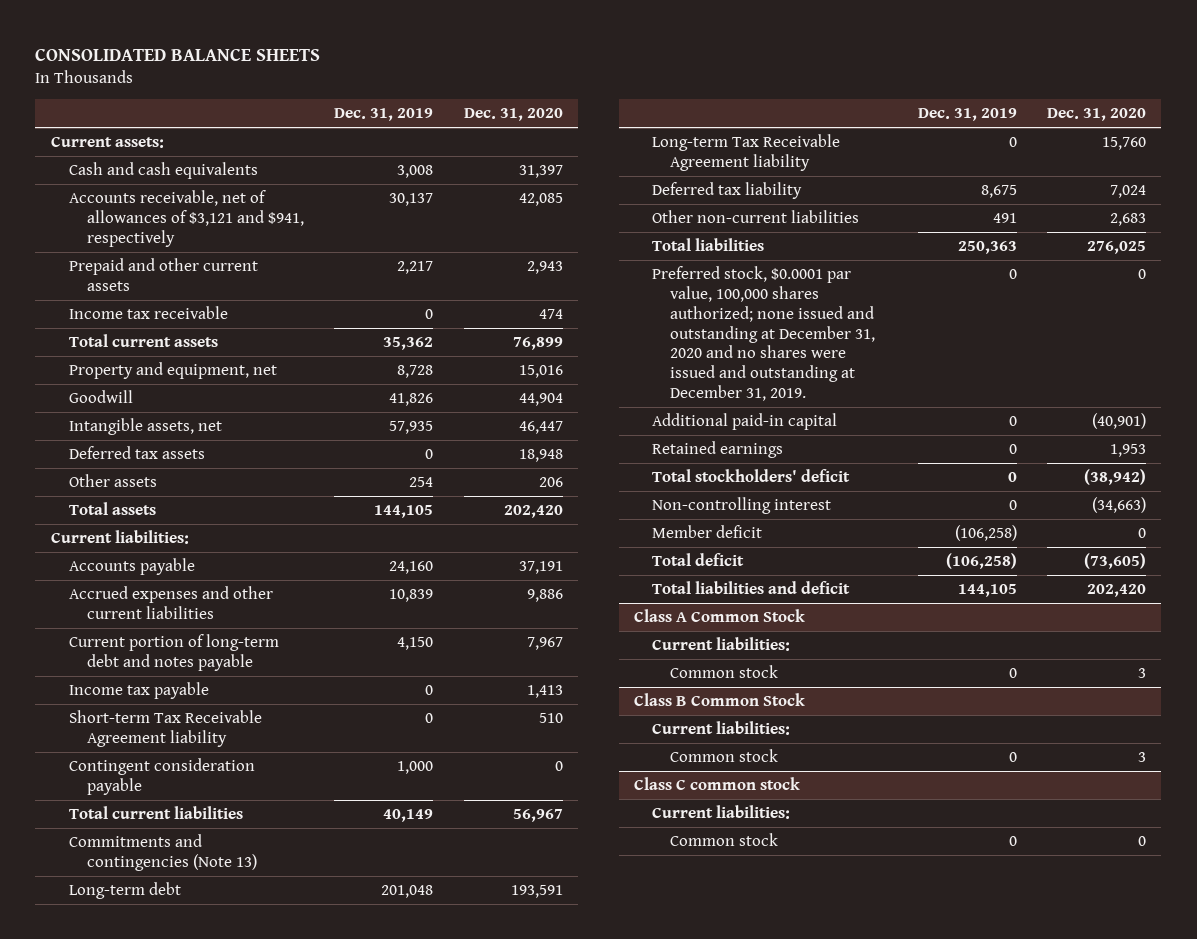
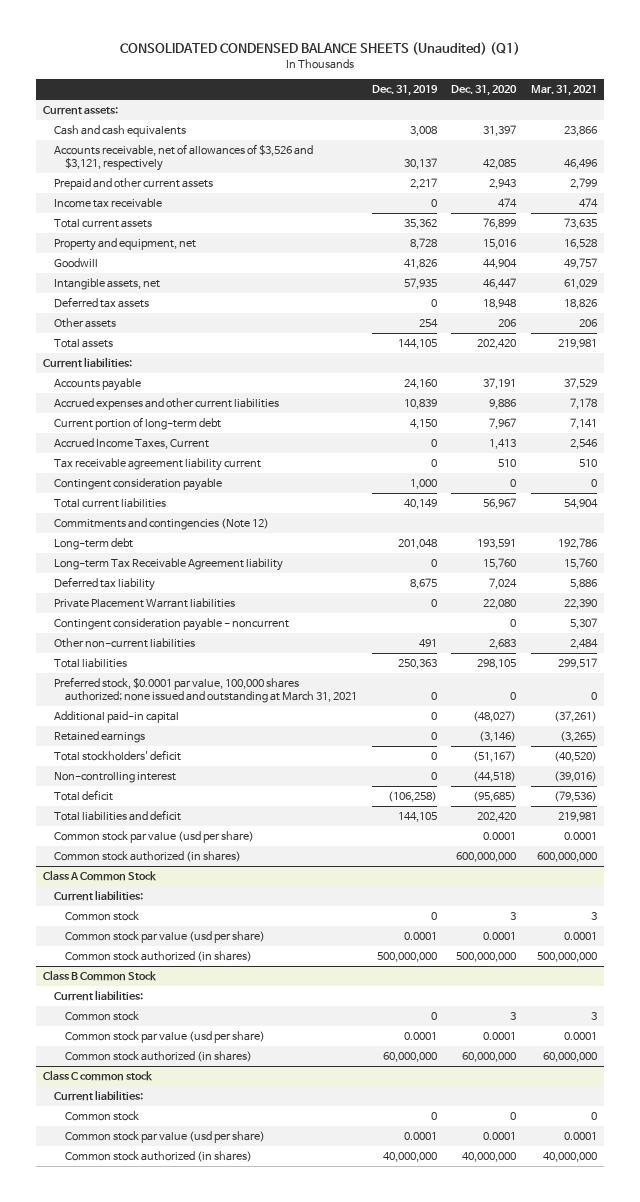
- CONSOLIDATED BALANCE SHEETS
+ CONSOLIDATED CONDENSED BALANCE SHEETS (Unaudited) (Q1)
- | Dec. 31, 2019 | Dec. 31, 2020
+ | Dec. 31, 2019 | Dec. 31, 2020 | Mar. 31, 2021
- Accounts receivable, net of allowances of $3,121 and $941, respectively | 30,137 | 42,085
+ Accounts receivable, net of allowances of $3,526 and $3,121, respectively | 30,137 | 42,085 | 46,496
- Current portion of long-term debt and notes payable | 4,150 | 7,967
- Income tax payable | 0 | 1,413
- Short-term Tax Receivable Agreement liability | 0 | 510
+ Current portion of long-term debt | 4,150 | 7,967 | 7,141
+ Accrued Income Taxes, Current | 0 | 1,413 | 2,546
+ Tax receivable agreement liability current | 0 | 510 | 510
- Commitments and contingencies (Note 13)
+ Commitments and contingencies (Note 12)
+ Private Placement Warrant liabilities | 0 | 22,080 | 22,390
+ Contingent consideration payable - noncurrent | | 0 | 5,307
- Total liabilities | 250,363 | 276,025
- Preferred stock, $0.0001 par value, 100,000 shares authorized; none issued and outstanding at December 31, 2020 and no shares were issued and outstanding at December 31, 2019. | 0 | 0
- Additional paid-in capital | 0 | (40,901)
- Retained earnings | 0 | 1,953
- Total stockholders' deficit | 0 | (38,942)
- Non-controlling interest | 0 | (34,663)
- Member deficit | (106,258) | 0
- Total deficit | (106,258) | (73,605)
+ Total liabilities | 250,363 | 298,105 | 299,517
+ Preferred stock, $0.0001 par value, 100,000 shares authorized; none issued and outstanding at March 31, 2021 | 0 | 0 | 0
+ Additional paid-in capital | 0 | (48,027) | (37,261)
+ Retained earnings | 0 | (3,146) | (3,265)
+ Total stockholders' deficit | 0 | (51,167) | (40,520)
+ Non-controlling interest | 0 | (44,518) | (39,016)
+ Total deficit | (106,258) | (95,685) | (79,536)
+ Common stock par value (usd per share) | | 0.0001 | 0.0001
+ Common stock authorized (in shares) | | 600,000,000 | 600,000,000
@ Class A Common Stock
+ Common stock par value (usd per share) | 0.0001 | 0.0001 | 0.0001
+ Common stock authorized (in shares) | 500,000,000 | 500,000,000 | 500,000,000
@ Class B Common Stock
+ Common stock par value (usd per share) | 0.0001 | 0.0001 | 0.0001
+ Common stock authorized (in shares) | 60,000,000 | 60,000,000 | 60,000,000
@ Class C common stock
+ Common stock par value (usd per share) | 0.0001 | 0.0001 | 0.0001
+ Common stock authorized (in shares) | 40,000,000 | 40,000,000 | 40,000,000

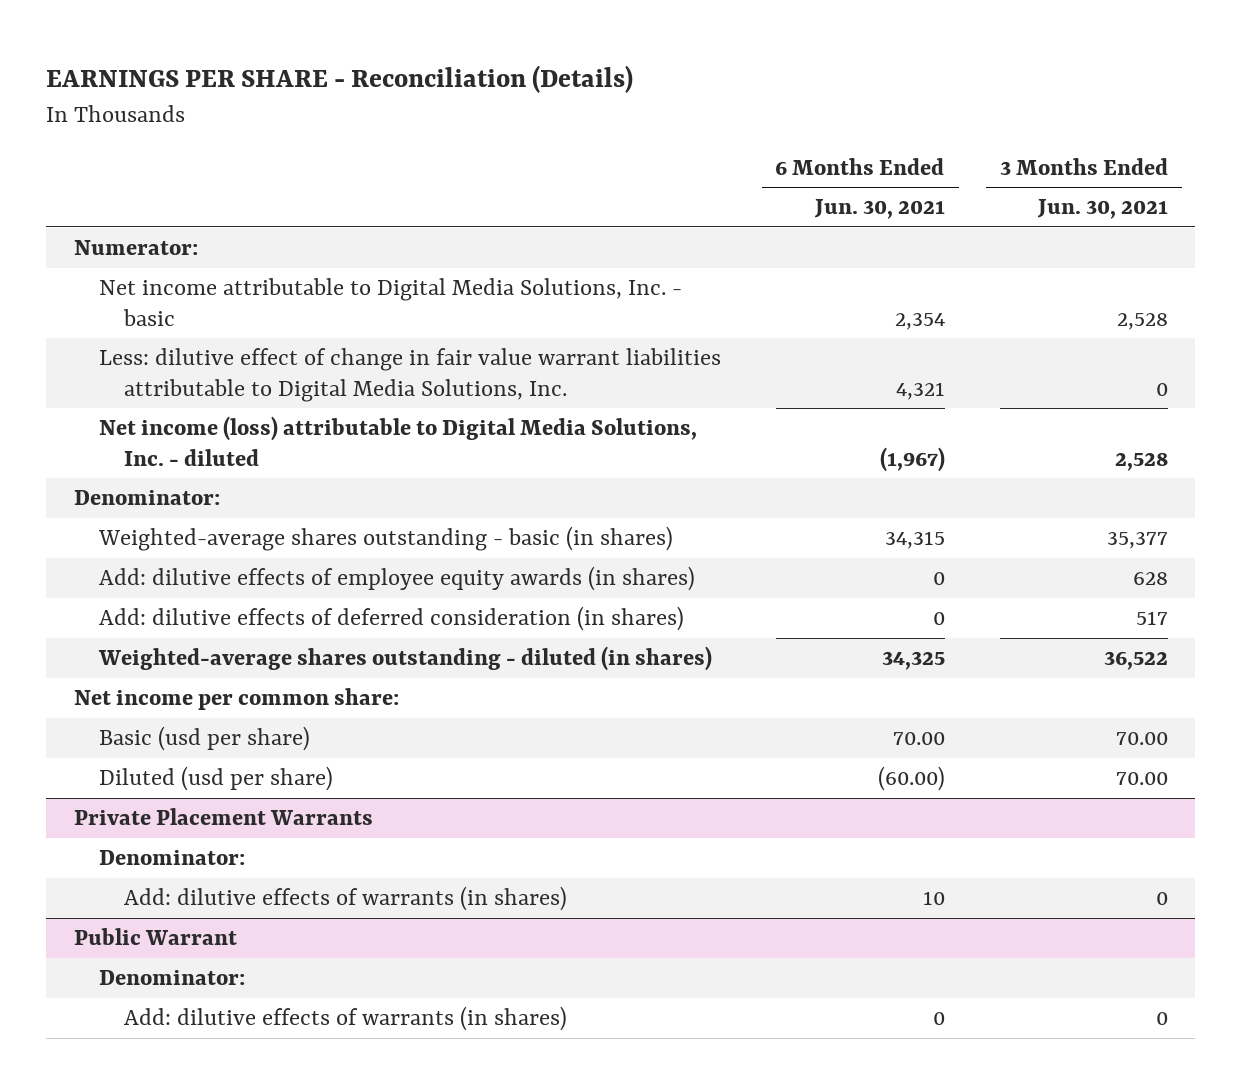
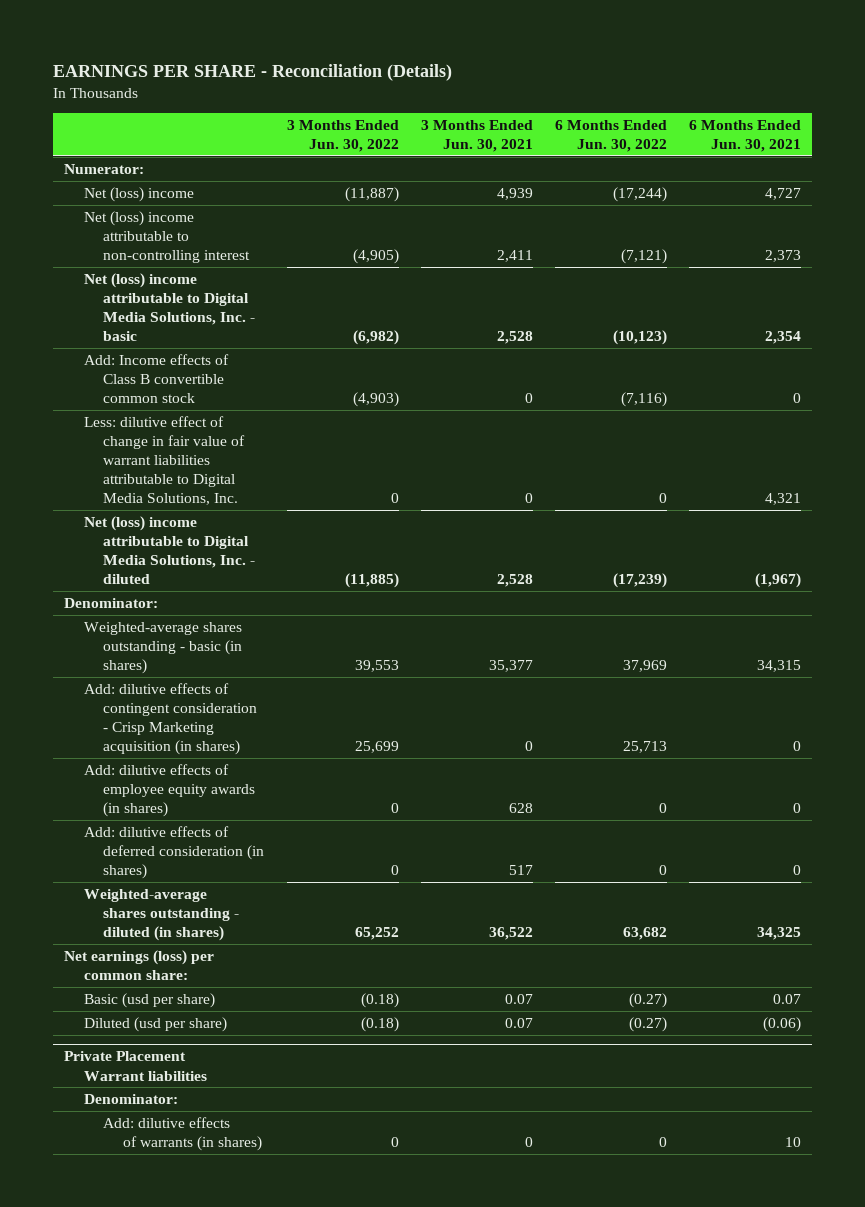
- | 6 Months Ended Jun. 30, 2021 | 3 Months Ended Jun. 30, 2021
+ | 3 Months Ended Jun. 30, 2022 | 3 Months Ended Jun. 30, 2021 | 6 Months Ended Jun. 30, 2022 | 6 Months Ended Jun. 30, 2021
- Net income attributable to Digital Media Solutions, Inc. - basic | 2,354 | 2,528
- Less: dilutive effect of change in fair value warrant liabilities attributable to Digital Media Solutions, Inc. | 4,321 | 0
- Net income (loss) attributable to Digital Media Solutions, Inc. - diluted | (1,967) | 2,528
+ Net (loss) income | (11,887) | 4,939 | (17,244) | 4,727
+ Net (loss) income attributable to non-controlling interest | (4,905) | 2,411 | (7,121) | 2,373
+ Net (loss) income attributable to Digital Media Solutions, Inc. - basic | (6,982) | 2,528 | (10,123) | 2,354
+ Add: Income effects of Class B convertible common stock | (4,903) | 0 | (7,116) | 0
+ Less: dilutive effect of change in fair value of warrant liabilities attributable to Digital Media Solutions, Inc. | 0 | 0 | 0 | 4,321
+ Net (loss) income attributable to Digital Media Solutions, Inc. - diluted | (11,885) | 2,528 | (17,239) | (1,967)
+ Add: dilutive effects of contingent consideration - Crisp Marketing acquisition (in shares) | 25,699 | 0 | 25,713 | 0
- Net income per common share:
- Basic (usd per share) | 70.00 | 70.00
- Diluted (usd per share) | (60.00) | 70.00
- Private Placement Warrants
+ Net earnings (loss) per common share:
+ Basic (usd per share) | (0.18) | 0.07 | (0.27) | 0.07
+ Diluted (usd per share) | (0.18) | 0.07 | (0.27) | (0.06)
+ Private Placement Warrant liabilities
- Public Warrant
- Denominator:
- Add: dilutive effects of warrants (in shares) | 0 | 0

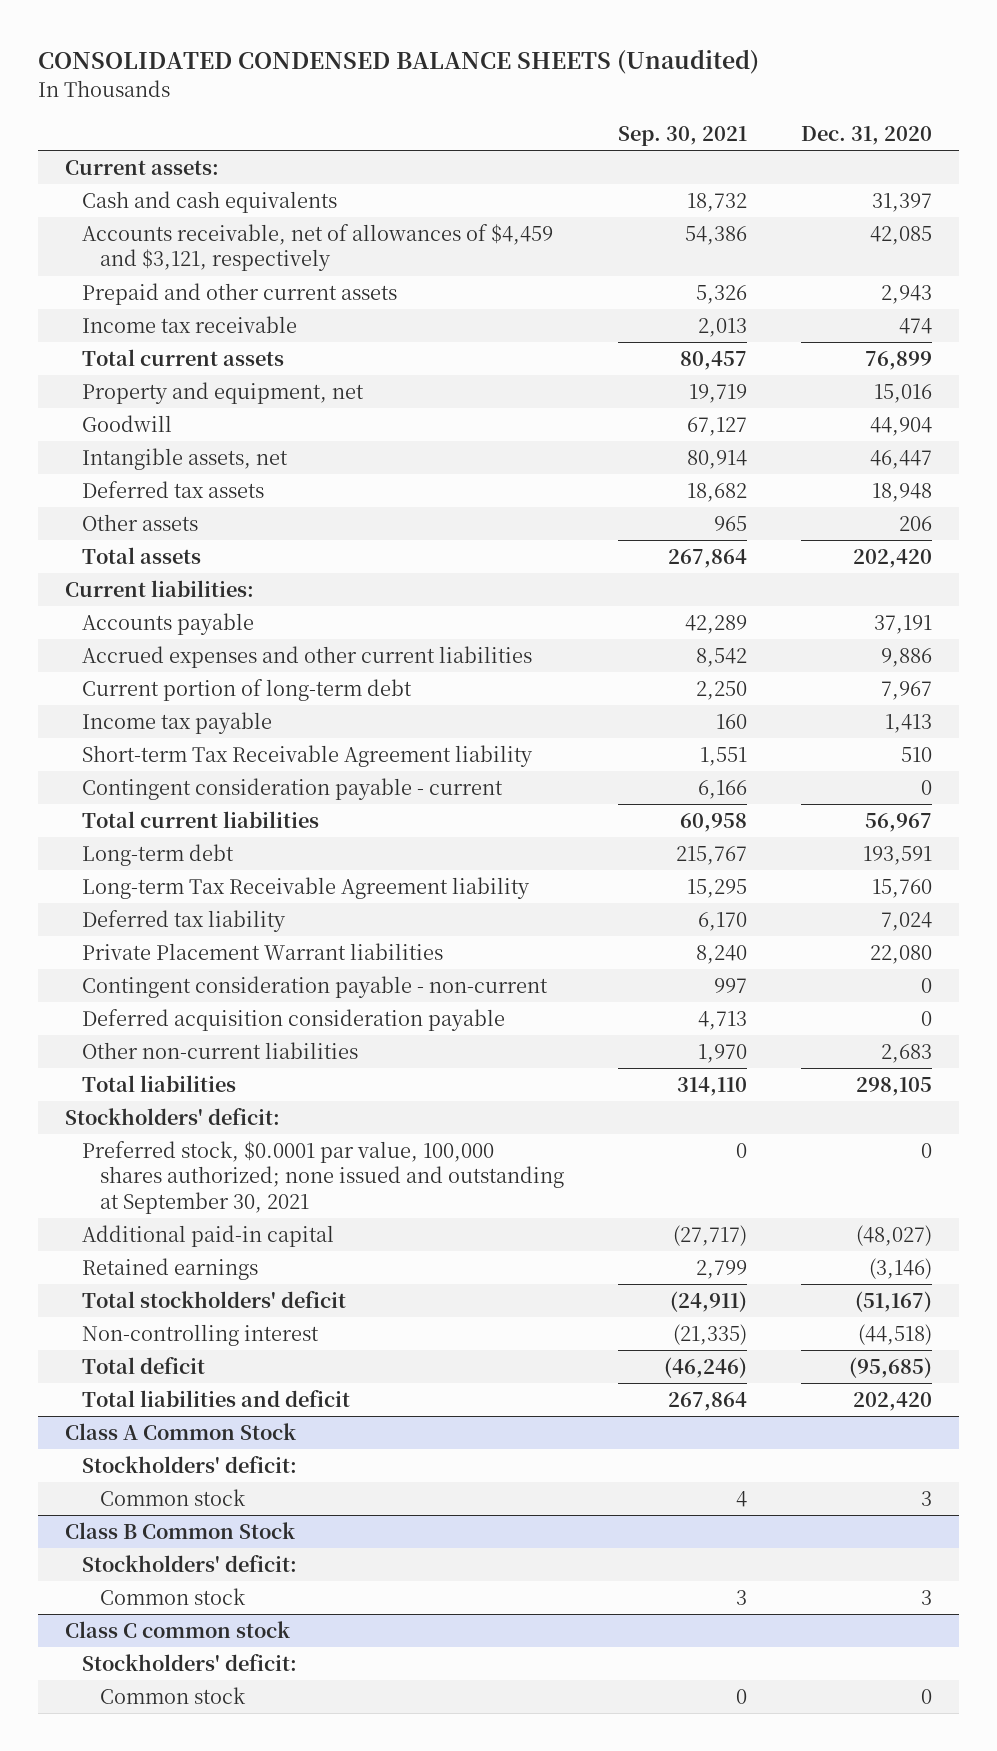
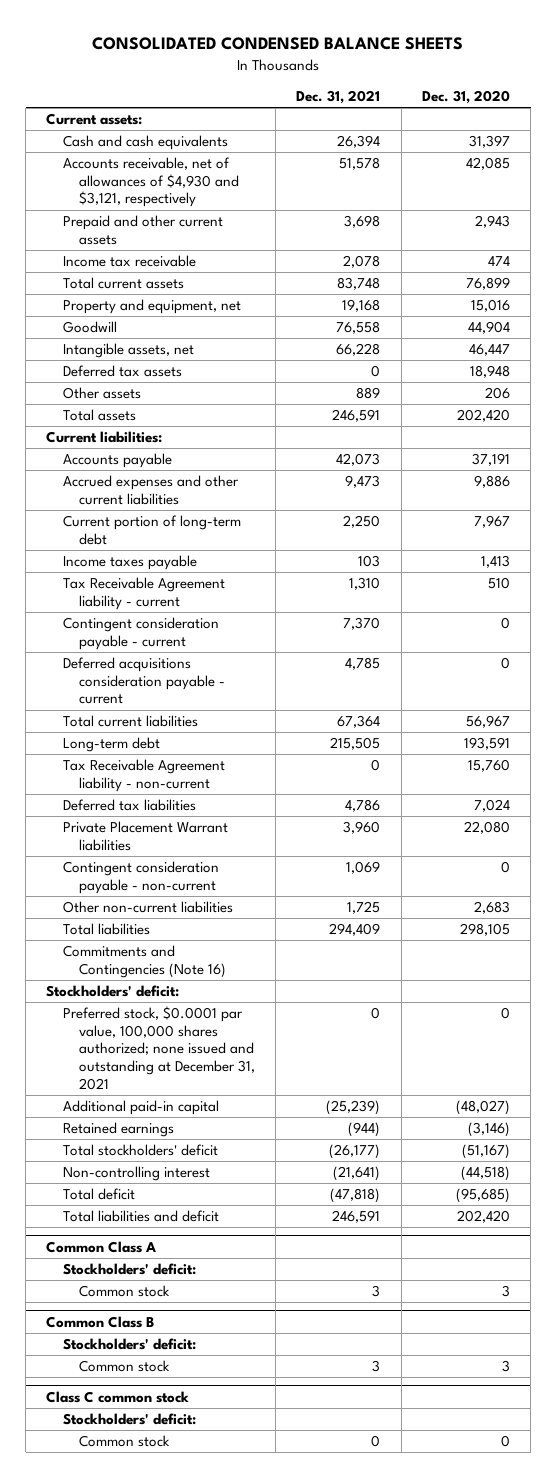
- CONSOLIDATED CONDENSED BALANCE SHEETS (Unaudited)
+ CONSOLIDATED CONDENSED BALANCE SHEETS
- | Sep. 30, 2021 | Dec. 31, 2020
+ | Dec. 31, 2021 | Dec. 31, 2020
- Accounts receivable, net of allowances of $4,459 and $3,121, respectively | 54,386 | 42,085
+ Accounts receivable, net of allowances of $4,930 and $3,121, respectively | 51,578 | 42,085
- Income tax payable | 160 | 1,413
- Short-term Tax Receivable Agreement liability | 1,551 | 510
+ Income taxes payable | 103 | 1,413
+ Tax Receivable Agreement liability - current | 1,310 | 510
+ Deferred acquisitions consideration payable - current | 4,785 | 0
- Long-term Tax Receivable Agreement liability | 15,295 | 15,760
- Deferred tax liability | 6,170 | 7,024
+ Tax Receivable Agreement liability - non-current | 0 | 15,760
+ Deferred tax liabilities | 4,786 | 7,024
- Deferred acquisition consideration payable | 4,713 | 0
+ Commitments and Contingencies (Note 16)
- Preferred stock, $0.0001 par value, 100,000 shares authorized; none issued and outstanding at September 30, 2021 | 0 | 0
+ Preferred stock, $0.0001 par value, 100,000 shares authorized; none issued and outstanding at December 31, 2021 | 0 | 0
- Class A Common Stock
+ Common Class A
- Class B Common Stock
+ Common Class B

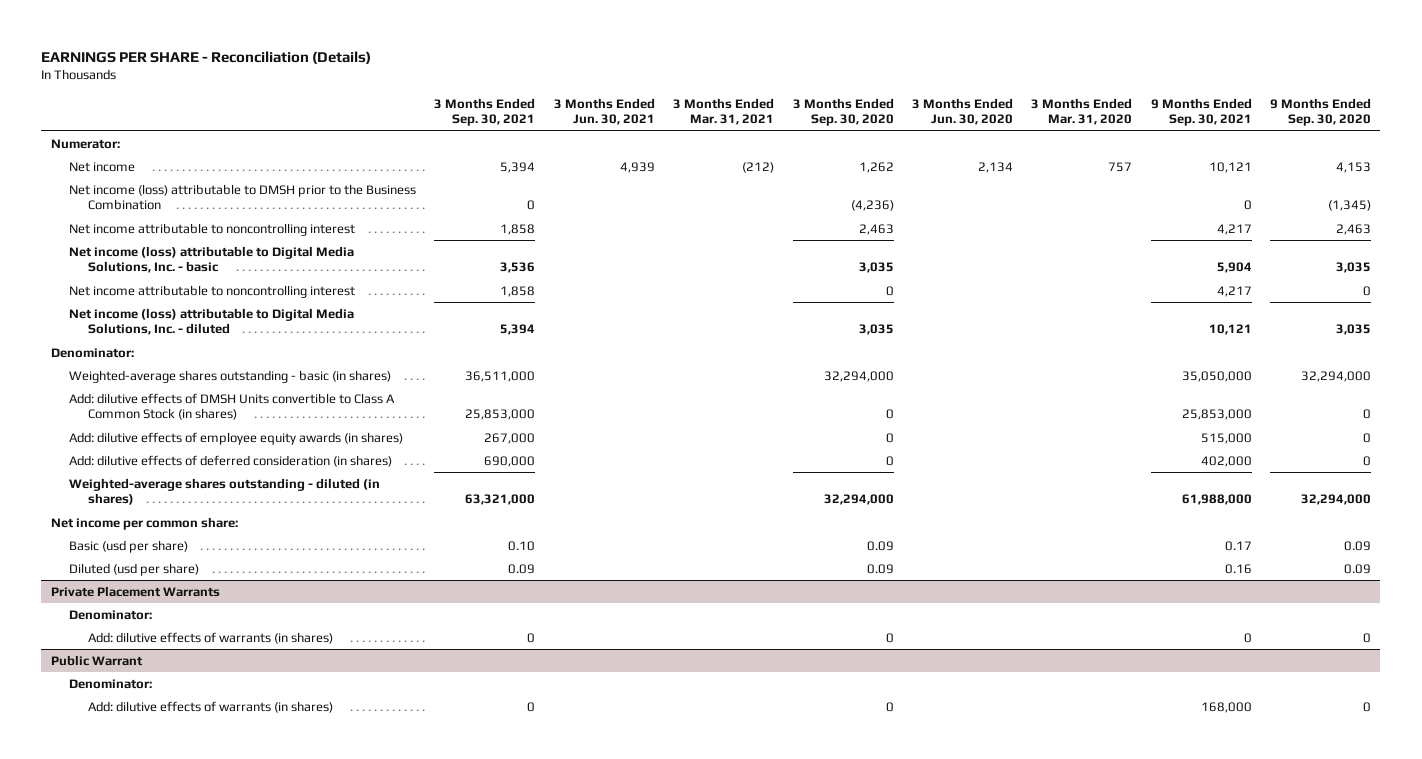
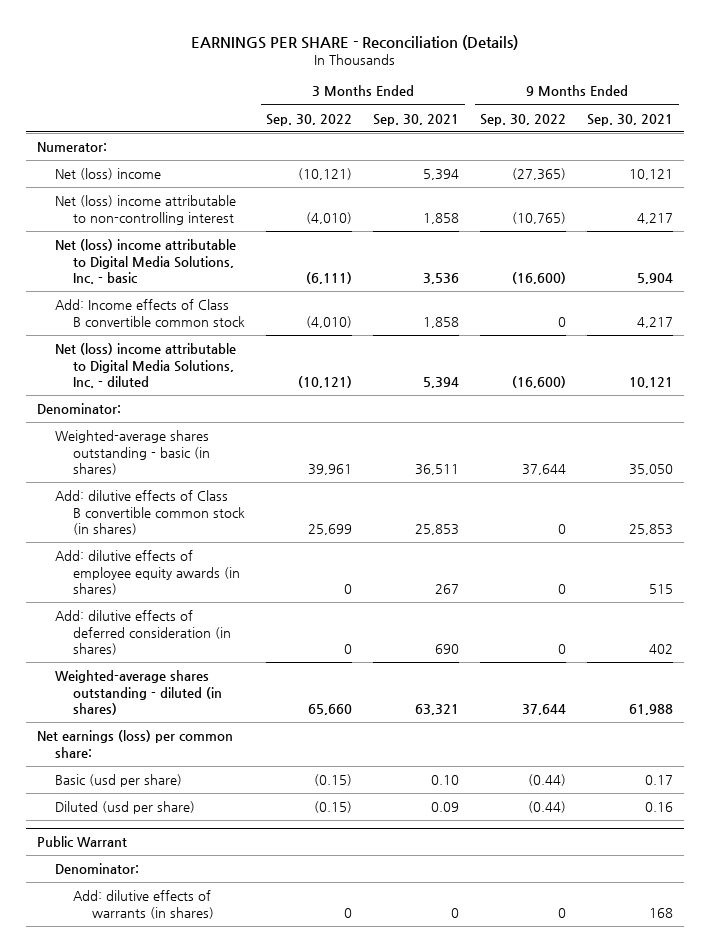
- | 3 Months Ended Sep. 30, 2021 | 3 Months Ended Jun. 30, 2021 | 3 Months Ended Mar. 31, 2021 | 3 Months Ended Sep. 30, 2020 | 3 Months Ended Jun. 30, 2020 | 3 Months Ended Mar. 31, 2020 | 9 Months Ended Sep. 30, 2021 | 9 Months Ended Sep. 30, 2020
+ | 3 Months Ended Sep. 30, 2022 | 3 Months Ended Sep. 30, 2021 | 9 Months Ended Sep. 30, 2022 | 9 Months Ended Sep. 30, 2021
- Net income | 5,394 | 4,939 | (212) | 1,262 | 2,134 | 757 | 10,121 | 4,153
- Net income (loss) attributable to DMSH prior to the Business Combination | 0 | | | (4,236) | | | 0 | (1,345)
- Net income attributable to noncontrolling interest | 1,858 | | | 2,463 | | | 4,217 | 2,463
- Net income (loss) attributable to Digital Media Solutions, Inc. - basic | 3,536 | | | 3,035 | | | 5,904 | 3,035
- Net income attributable to noncontrolling interest | 1,858 | | | 0 | | | 4,217 | 0
- Net income (loss) attributable to Digital Media Solutions, Inc. - diluted | 5,394 | | | 3,035 | | | 10,121 | 3,035
+ Net (loss) income | (10,121) | 5,394 | (27,365) | 10,121
+ Net (loss) income attributable to non-controlling interest | (4,010) | 1,858 | (10,765) | 4,217
+ Net (loss) income attributable to Digital Media Solutions, Inc. - basic | (6,111) | 3,536 | (16,600) | 5,904
+ Add: Income effects of Class B convertible common stock | (4,010) | 1,858 | 0 | 4,217
+ Net (loss) income attributable to Digital Media Solutions, Inc. - diluted | (10,121) | 5,394 | (16,600) | 10,121
- Weighted-average shares outstanding - basic (in shares) | 36,511,000 | | | 32,294,000 | | | 35,050,000 | 32,294,000
- Add: dilutive effects of DMSH Units convertible to Class A Common Stock (in shares) | 25,853,000 | | | 0 | | | 25,853,000 | 0
- Add: dilutive effects of employee equity awards (in shares) | 267,000 | | | 0 | | | 515,000 | 0
- Add: dilutive effects of deferred consideration (in shares) | 690,000 | | | 0 | | | 402,000 | 0
- Weighted-average shares outstanding - diluted (in shares) | 63,321,000 | | | 32,294,000 | | | 61,988,000 | 32,294,000
- Net income per common share:
+ Weighted-average shares outstanding - basic (in shares) | 39,961 | 36,511 | 37,644 | 35,050
+ Add: dilutive effects of Class B convertible common stock (in shares) | 25,699 | 25,853 | 0 | 25,853
+ Add: dilutive effects of employee equity awards (in shares) | 0 | 267 | 0 | 515
+ Add: dilutive effects of deferred consideration (in shares) | 0 | 690 | 0 | 402
+ Weighted-average shares outstanding - diluted (in shares) | 65,660 | 63,321 | 37,644 | 61,988
+ Net earnings (loss) per common share:
- Private Placement Warrants
- Denominator:
- Add: dilutive effects of warrants (in shares) | 0 | | | 0 | | | 0 | 0
@ Public Warrant
- Add: dilutive effects of warrants (in shares) | 0 | | | 0 | | | 168,000 | 0
+ Add: dilutive effects of warrants (in shares) | 0 | 0 | 0 | 168

